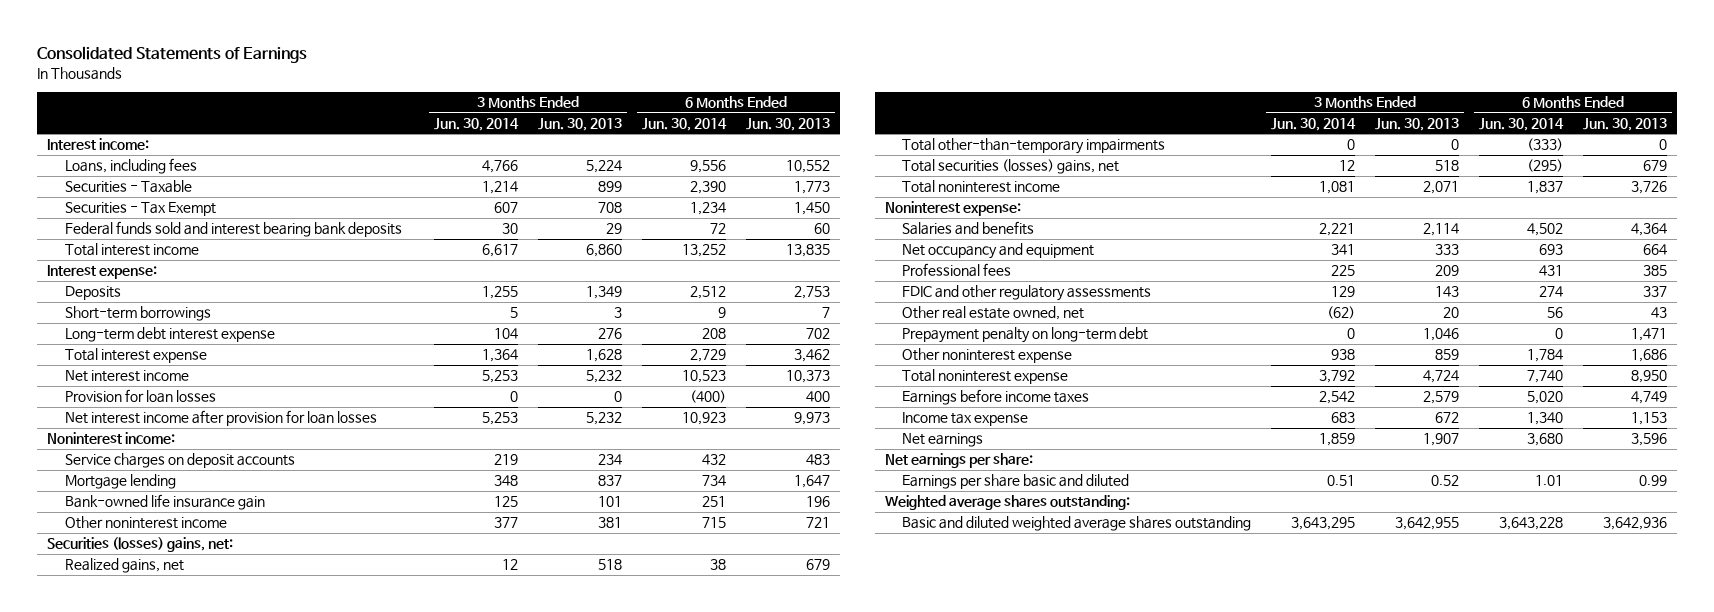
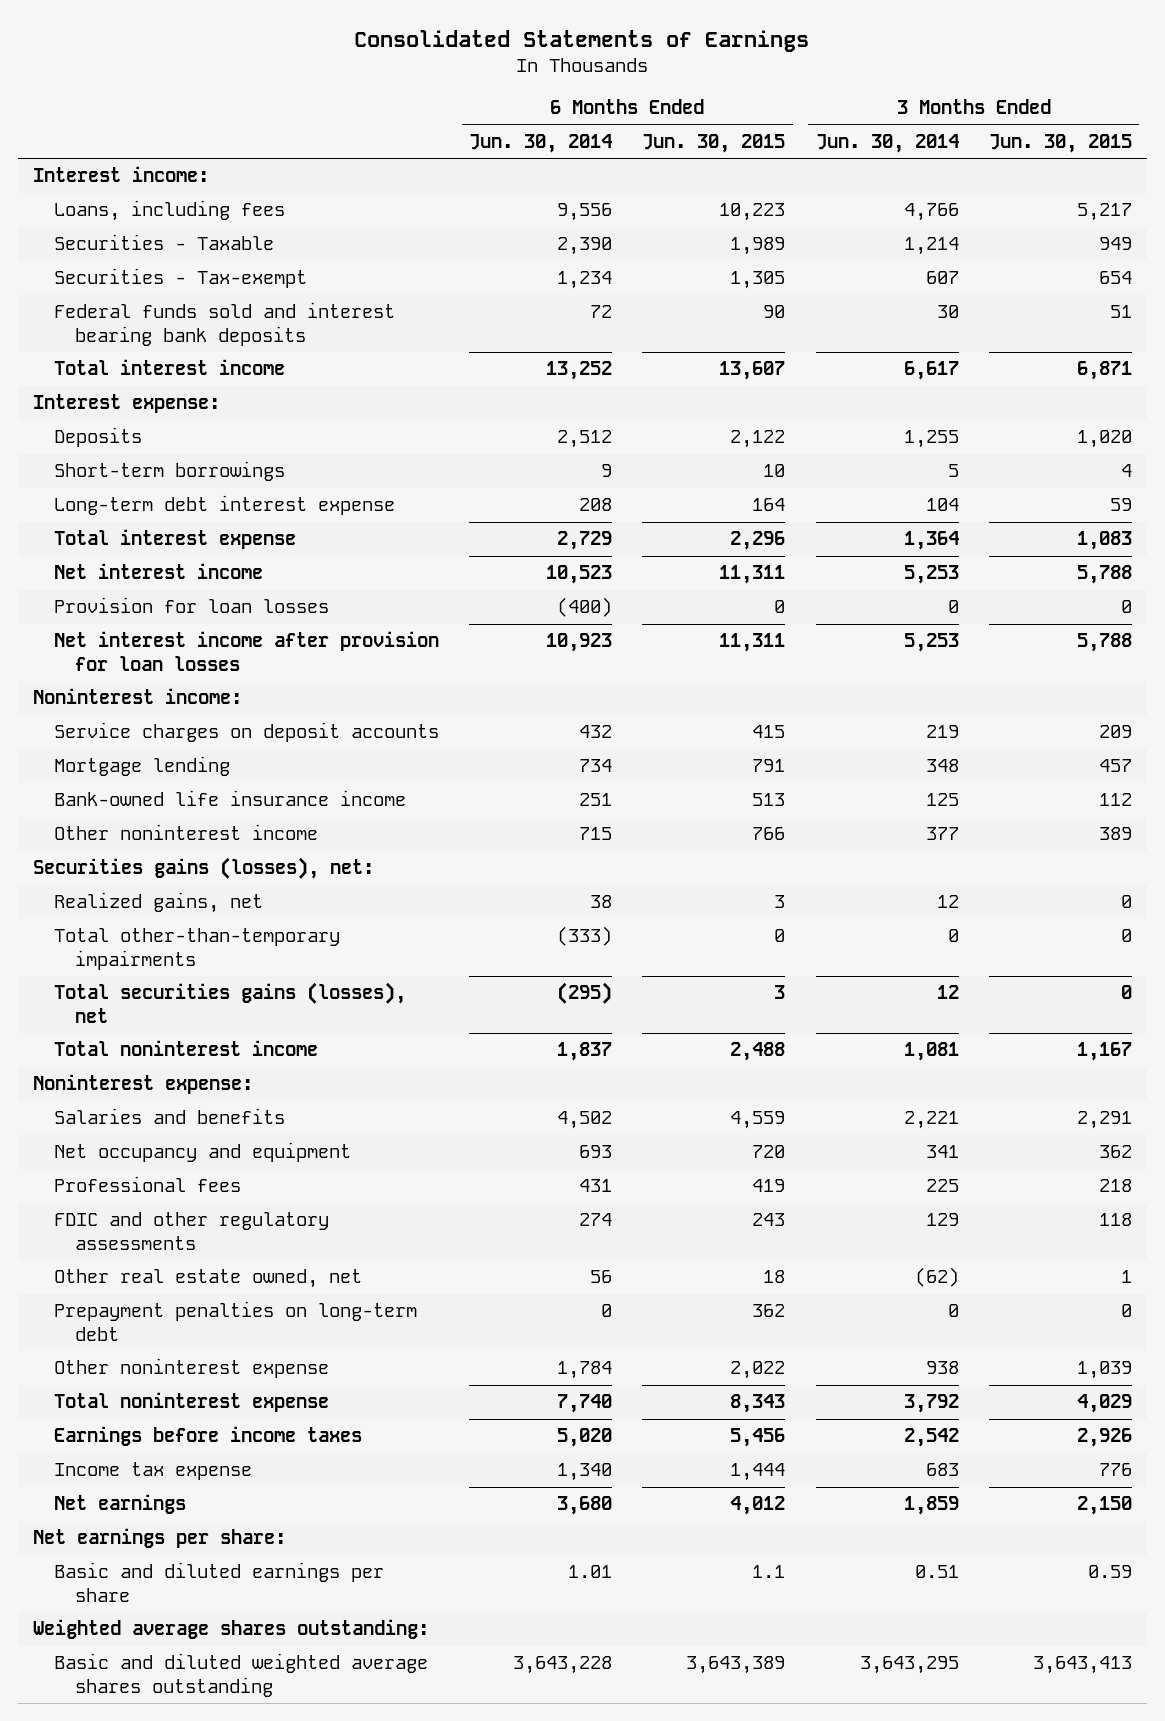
- | 3 Months Ended Jun. 30, 2014 | 3 Months Ended Jun. 30, 2013 | 6 Months Ended Jun. 30, 2014 | 6 Months Ended Jun. 30, 2013
+ | 6 Months Ended Jun. 30, 2014 | 6 Months Ended Jun. 30, 2015 | 3 Months Ended Jun. 30, 2014 | 3 Months Ended Jun. 30, 2015
- Securities - Tax Exempt | 607 | 708 | 1,234 | 1,450
+ Securities - Tax-exempt | 1,234 | 1,305 | 607 | 654
- Bank-owned life insurance gain | 125 | 101 | 251 | 196
+ Bank-owned life insurance income | 251 | 513 | 125 | 112
- Securities (losses) gains, net:
+ Securities gains (losses), net:
- Total securities (losses) gains, net | 12 | 518 | (295) | 679
+ Total securities gains (losses), net | (295) | 3 | 12 | 0
- Prepayment penalty on long-term debt | 0 | 1,046 | 0 | 1,471
+ Prepayment penalties on long-term debt | 0 | 362 | 0 | 0
- Earnings per share basic and diluted | 0.51 | 0.52 | 1.01 | 0.99
+ Basic and diluted earnings per share | 1.01 | 1.1 | 0.51 | 0.59

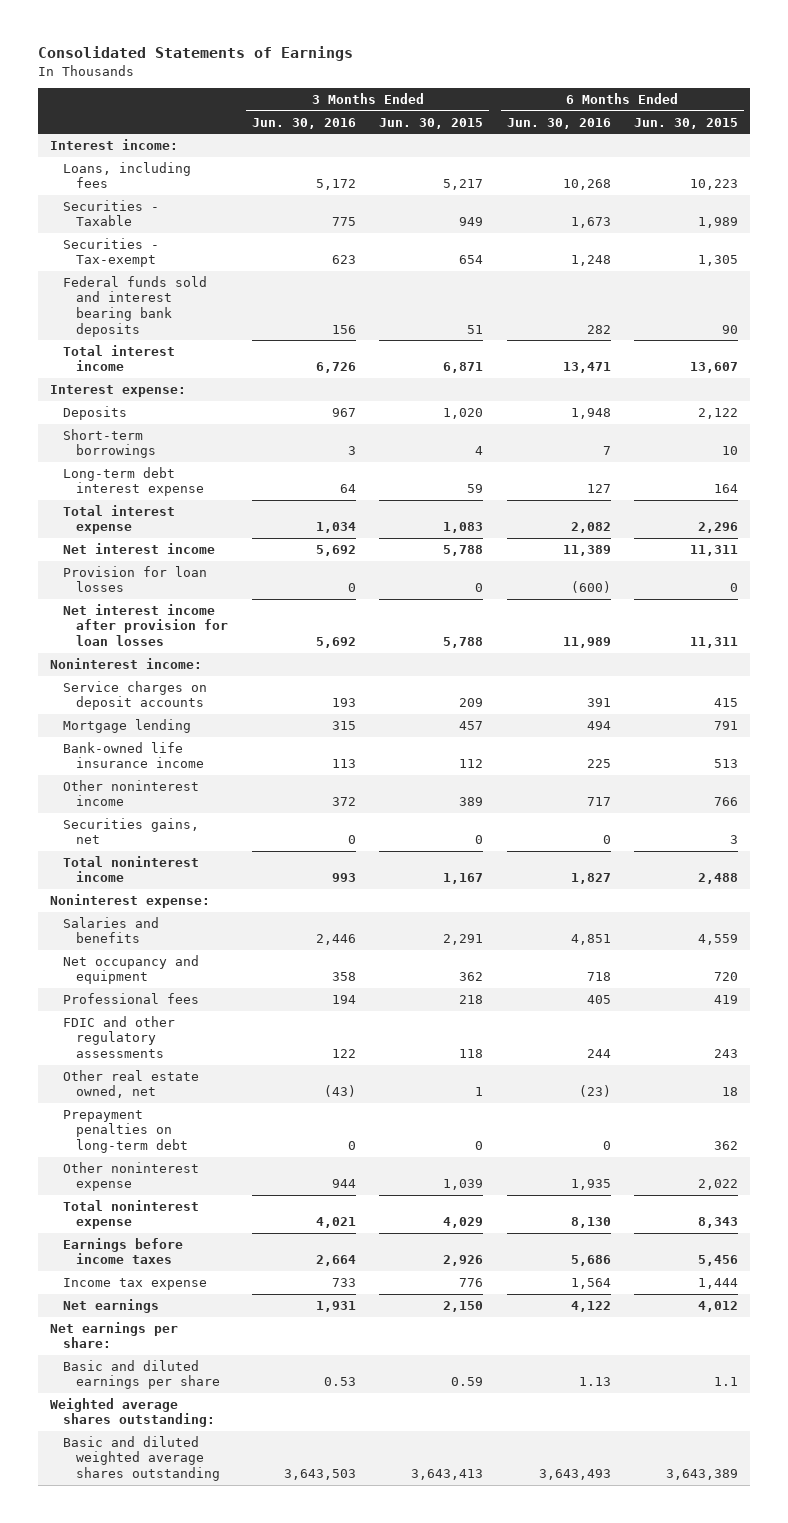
- | 6 Months Ended Jun. 30, 2014 | 6 Months Ended Jun. 30, 2015 | 3 Months Ended Jun. 30, 2014 | 3 Months Ended Jun. 30, 2015
+ | 3 Months Ended Jun. 30, 2016 | 3 Months Ended Jun. 30, 2015 | 6 Months Ended Jun. 30, 2016 | 6 Months Ended Jun. 30, 2015
- Securities gains (losses), net:
- Realized gains, net | 38 | 3 | 12 | 0
- Total other-than-temporary impairments | (333) | 0 | 0 | 0
- Total securities gains (losses), net | (295) | 3 | 12 | 0
+ Securities gains, net | 0 | 0 | 0 | 3

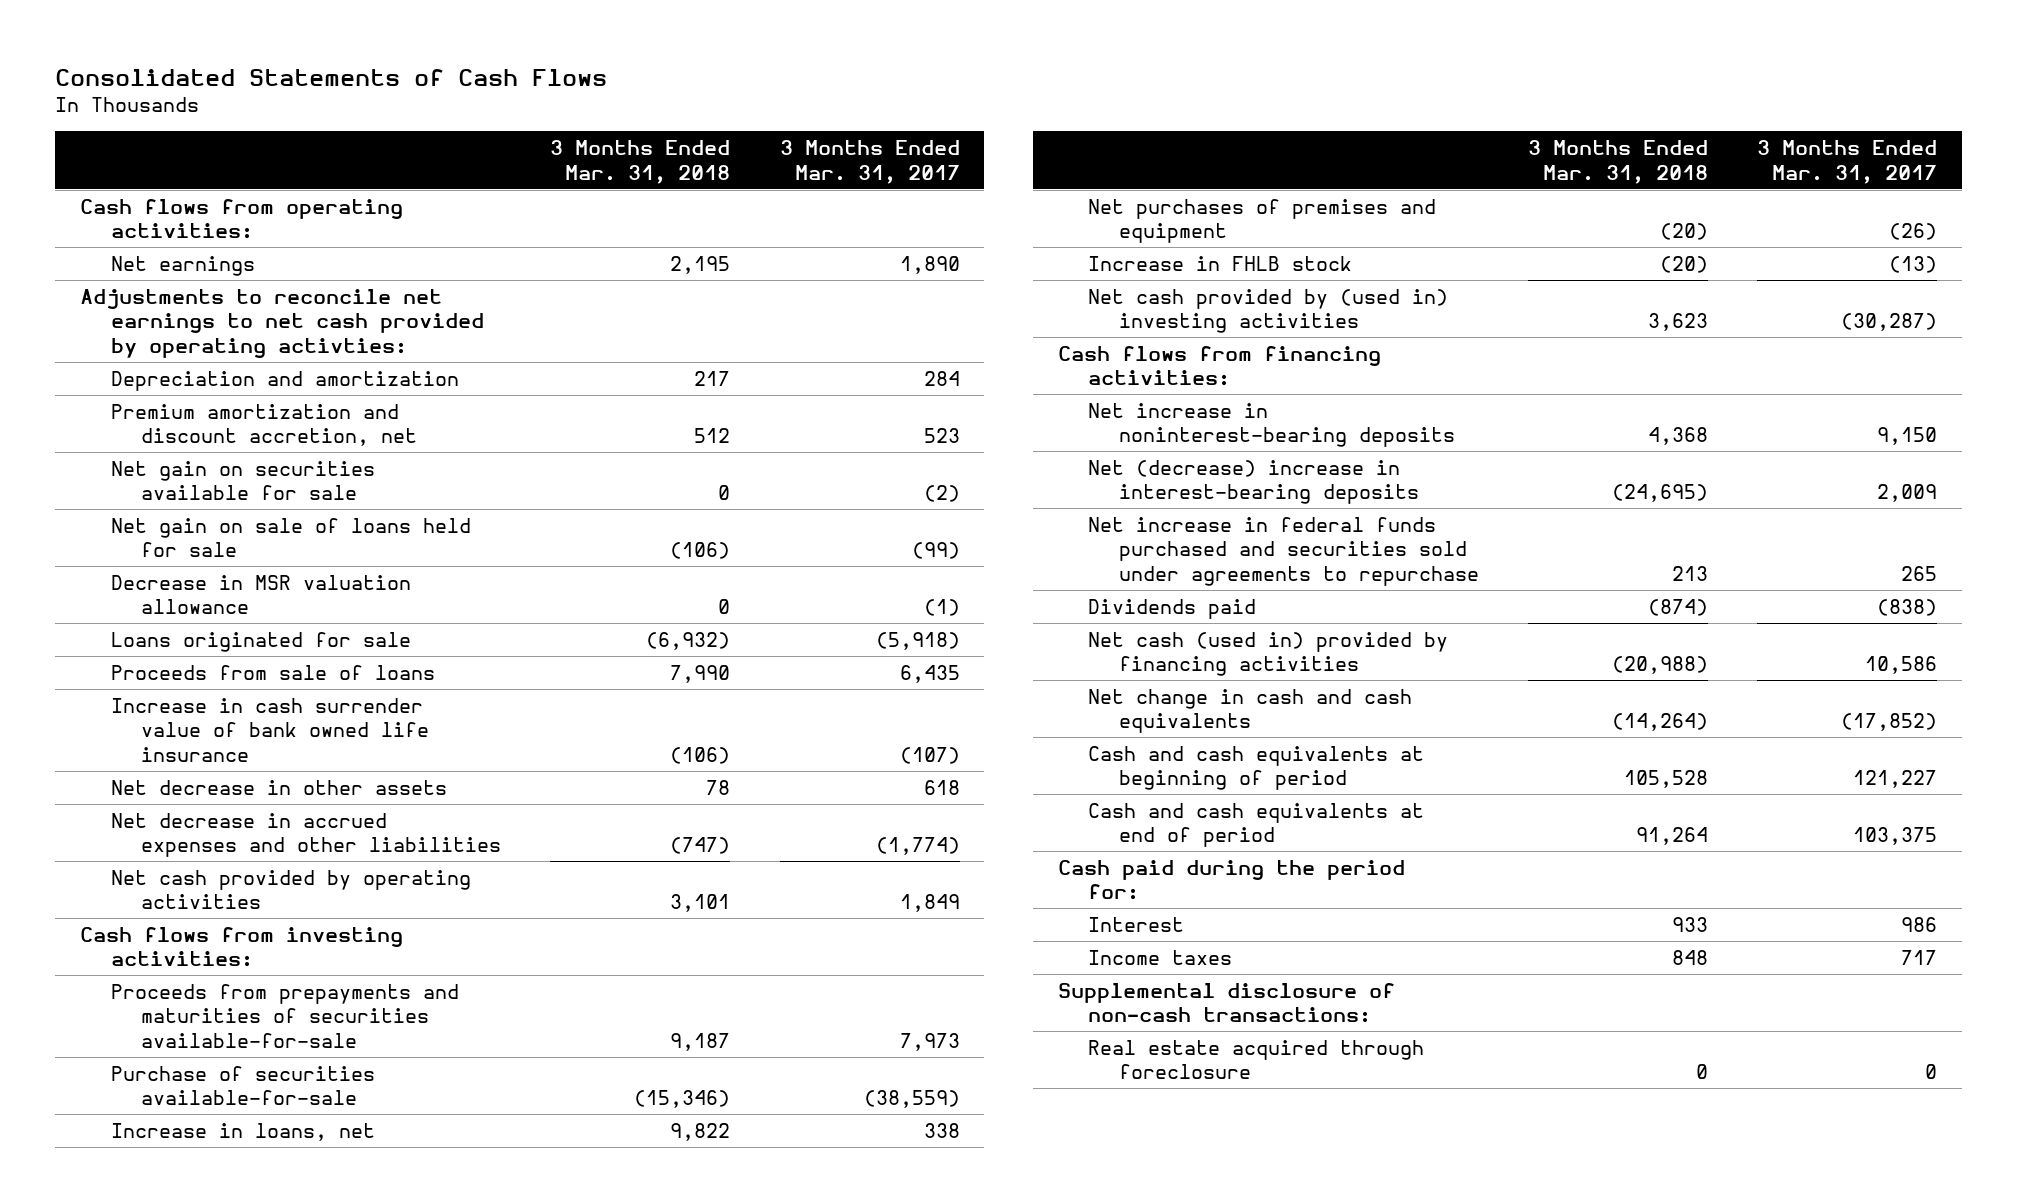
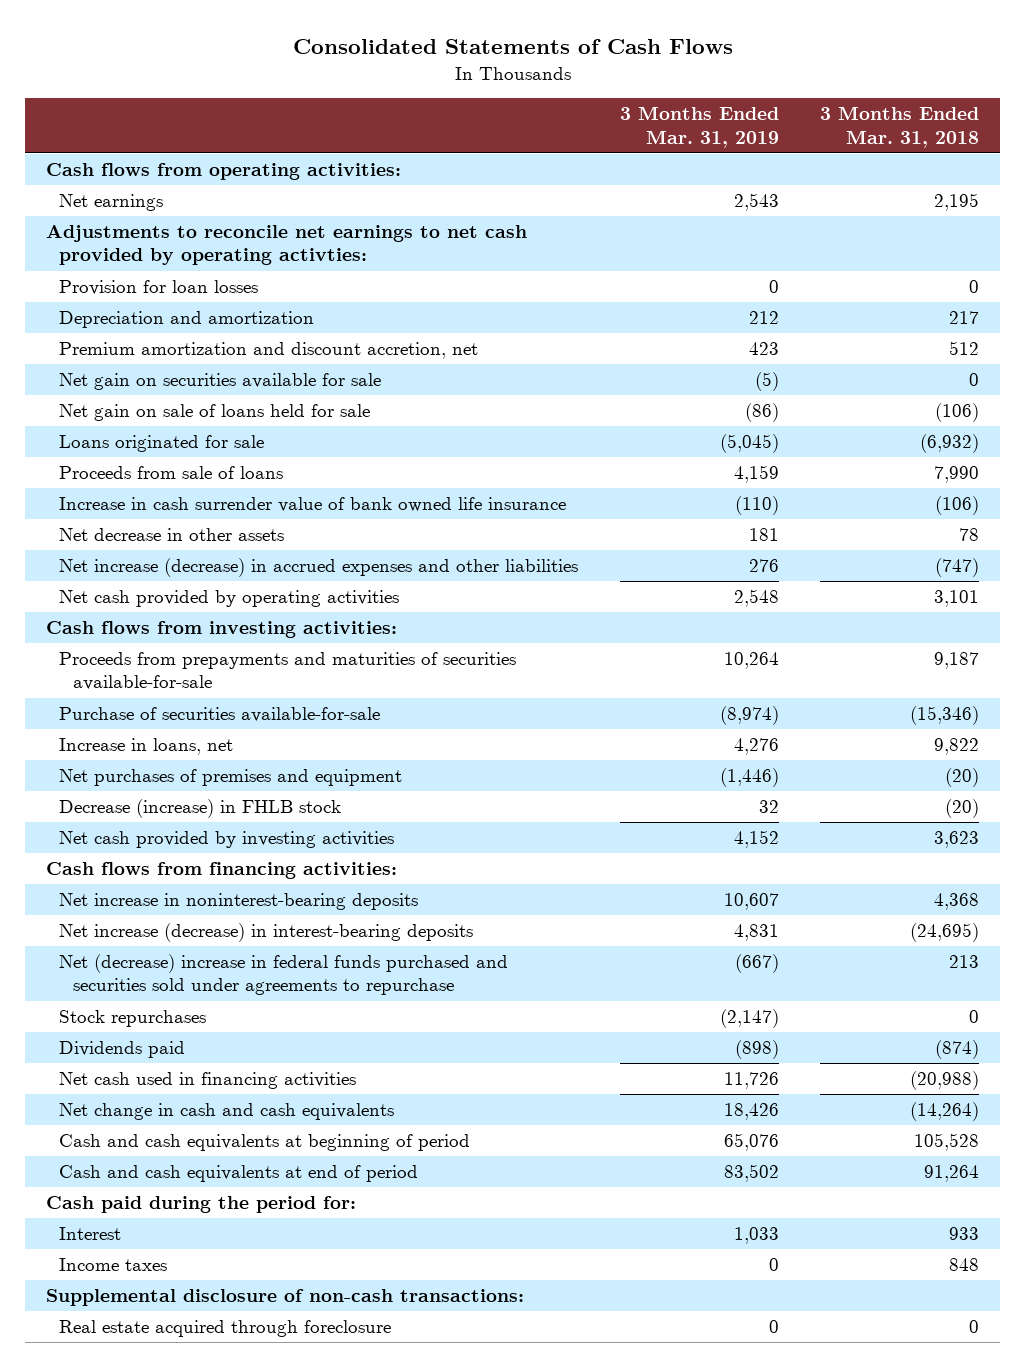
- | 3 Months Ended Mar. 31, 2018 | 3 Months Ended Mar. 31, 2017
+ | 3 Months Ended Mar. 31, 2019 | 3 Months Ended Mar. 31, 2018
+ Provision for loan losses | 0 | 0
- Decrease in MSR valuation allowance | 0 | (1)
- Net decrease in accrued expenses and other liabilities | (747) | (1,774)
+ Net increase (decrease) in accrued expenses and other liabilities | 276 | (747)
- Increase in FHLB stock | (20) | (13)
- Net cash provided by (used in) investing activities | 3,623 | (30,287)
+ Decrease (increase) in FHLB stock | 32 | (20)
+ Net cash provided by investing activities | 4,152 | 3,623
- Net (decrease) increase in interest-bearing deposits | (24,695) | 2,009
- Net increase in federal funds purchased and securities sold under agreements to repurchase | 213 | 265
+ Net increase (decrease) in interest-bearing deposits | 4,831 | (24,695)
+ Net (decrease) increase in federal funds purchased and securities sold under agreements to repurchase | (667) | 213
+ Stock repurchases | (2,147) | 0
- Net cash (used in) provided by financing activities | (20,988) | 10,586
+ Net cash used in financing activities | 11,726 | (20,988)

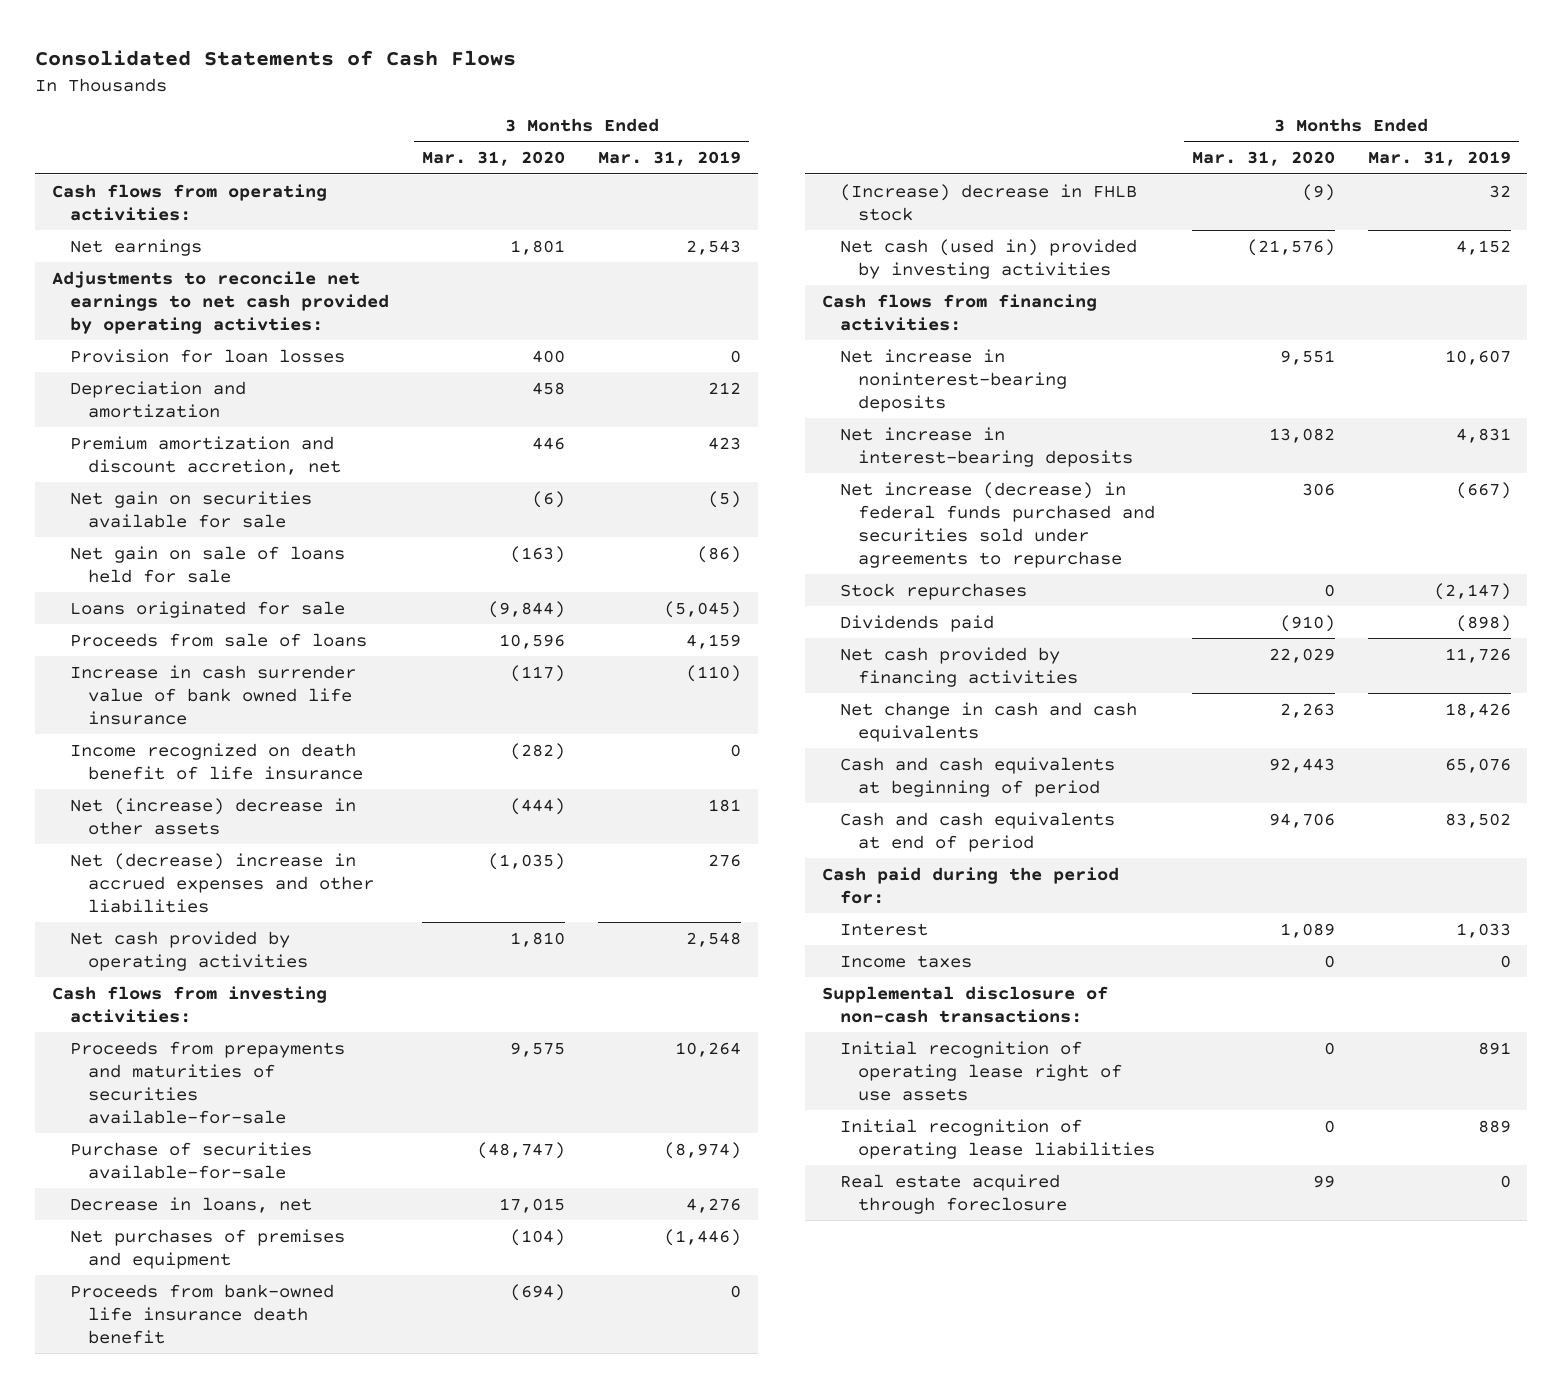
- | 3 Months Ended Mar. 31, 2019 | 3 Months Ended Mar. 31, 2018
+ | 3 Months Ended Mar. 31, 2020 | 3 Months Ended Mar. 31, 2019
- Net decrease in other assets | 181 | 78
- Net increase (decrease) in accrued expenses and other liabilities | 276 | (747)
+ Income recognized on death benefit of life insurance | (282) | 0
+ Net (increase) decrease in other assets | (444) | 181
+ Net (decrease) increase in accrued expenses and other liabilities | (1,035) | 276
- Increase in loans, net | 4,276 | 9,822
+ Decrease in loans, net | 17,015 | 4,276
- Decrease (increase) in FHLB stock | 32 | (20)
- Net cash provided by investing activities | 4,152 | 3,623
+ Proceeds from bank-owned life insurance death benefit | (694) | 0
+ (Increase) decrease in FHLB stock | (9) | 32
+ Net cash (used in) provided by investing activities | (21,576) | 4,152
- Net increase (decrease) in interest-bearing deposits | 4,831 | (24,695)
- Net (decrease) increase in federal funds purchased and securities sold under agreements to repurchase | (667) | 213
+ Net increase in interest-bearing deposits | 13,082 | 4,831
+ Net increase (decrease) in federal funds purchased and securities sold under agreements to repurchase | 306 | (667)
- Net cash used in financing activities | 11,726 | (20,988)
+ Net cash provided by financing activities | 22,029 | 11,726
+ Initial recognition of operating lease right of use assets | 0 | 891
+ Initial recognition of operating lease liabilities | 0 | 889

